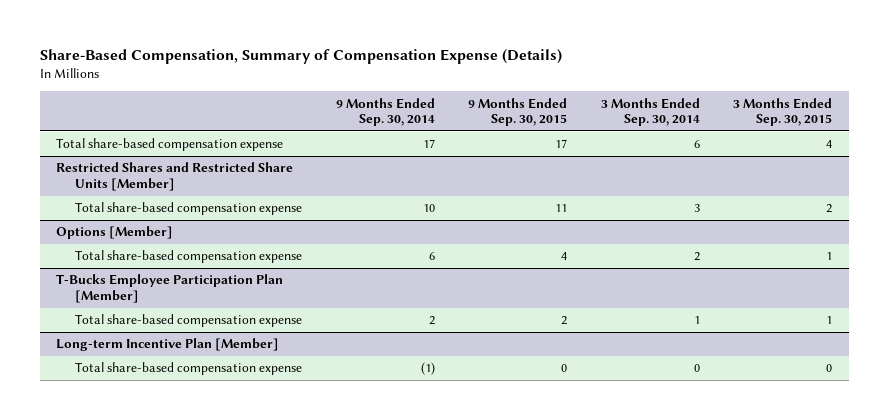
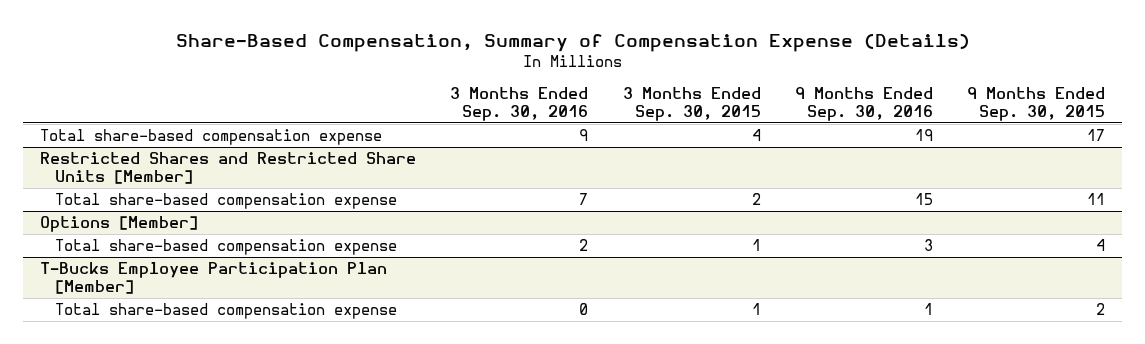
- | 9 Months Ended Sep. 30, 2014 | 9 Months Ended Sep. 30, 2015 | 3 Months Ended Sep. 30, 2014 | 3 Months Ended Sep. 30, 2015
+ | 3 Months Ended Sep. 30, 2016 | 3 Months Ended Sep. 30, 2015 | 9 Months Ended Sep. 30, 2016 | 9 Months Ended Sep. 30, 2015
- Long-term Incentive Plan [Member]
- Total share-based compensation expense | (1) | 0 | 0 | 0

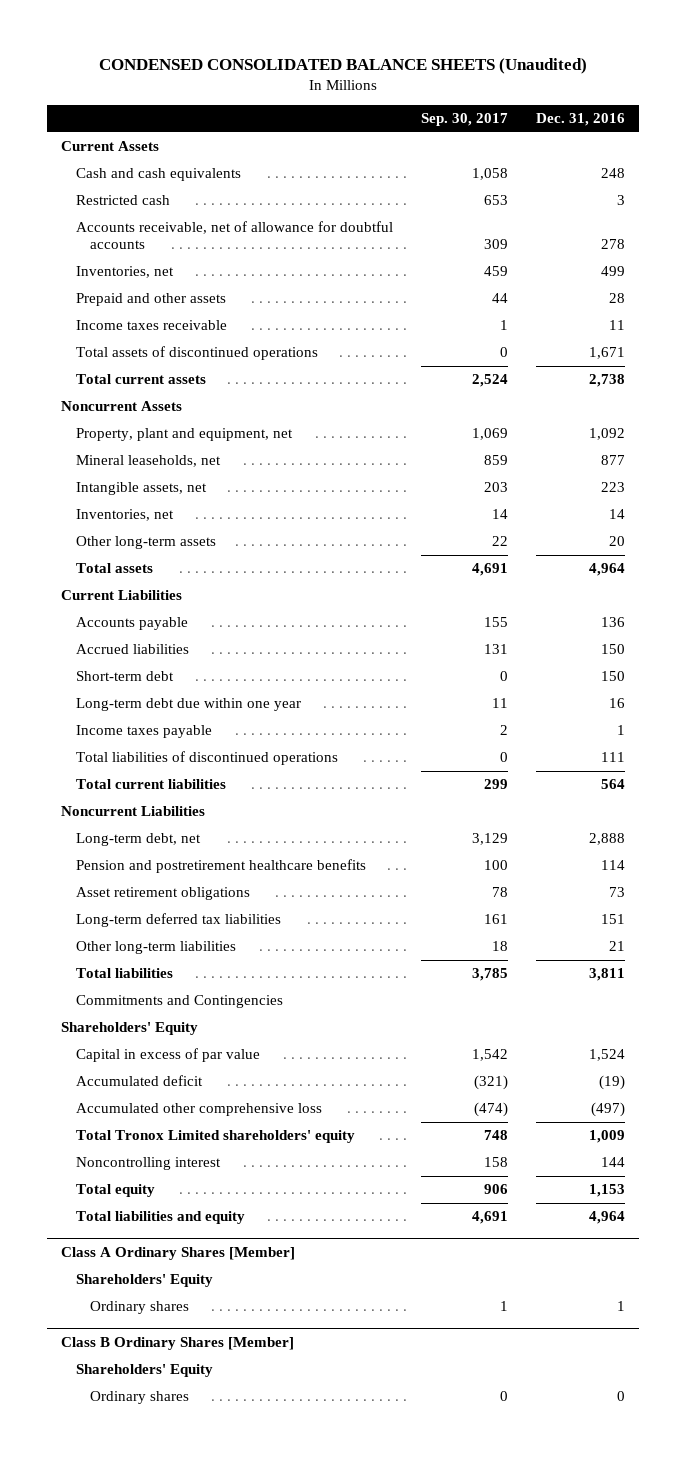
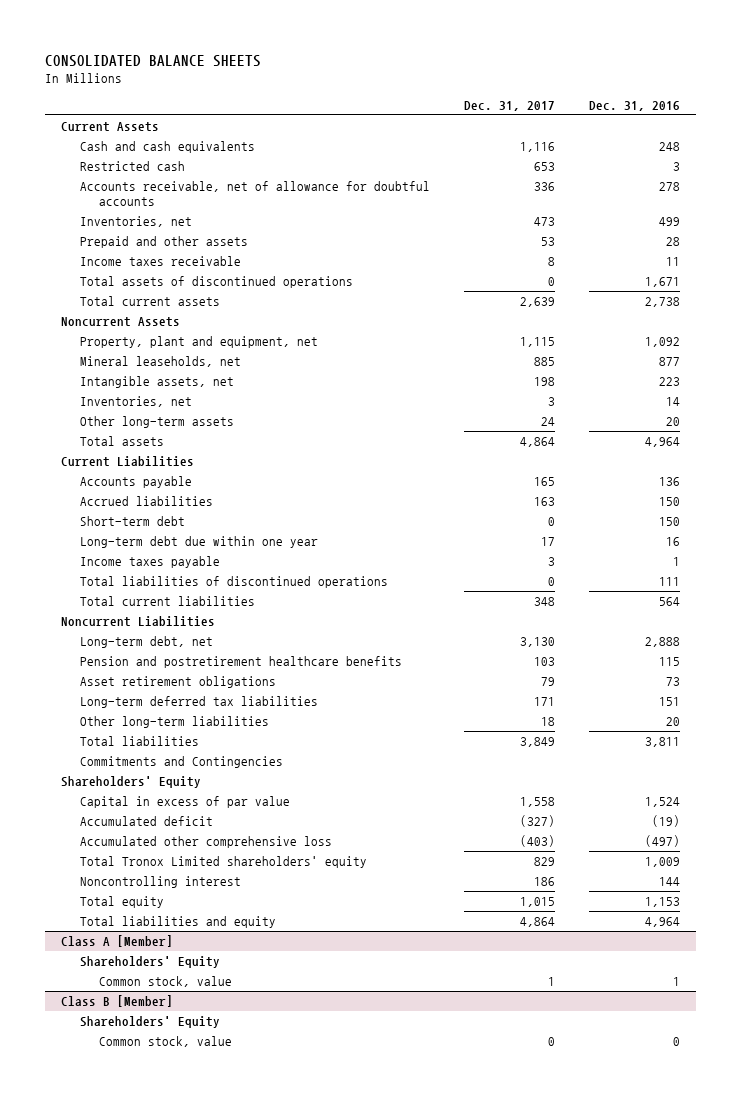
- CONDENSED CONSOLIDATED BALANCE SHEETS (Unaudited)
+ CONSOLIDATED BALANCE SHEETS
- | Sep. 30, 2017 | Dec. 31, 2016
+ | Dec. 31, 2017 | Dec. 31, 2016
- Pension and postretirement healthcare benefits | 100 | 114
+ Pension and postretirement healthcare benefits | 103 | 115
- Other long-term liabilities | 18 | 21
+ Other long-term liabilities | 18 | 20
- Class A Ordinary Shares [Member]
+ Class A [Member]
- Ordinary shares | 1 | 1
- Class B Ordinary Shares [Member]
+ Common stock, value | 1 | 1
+ Class B [Member]
- Ordinary shares | 0 | 0
+ Common stock, value | 0 | 0

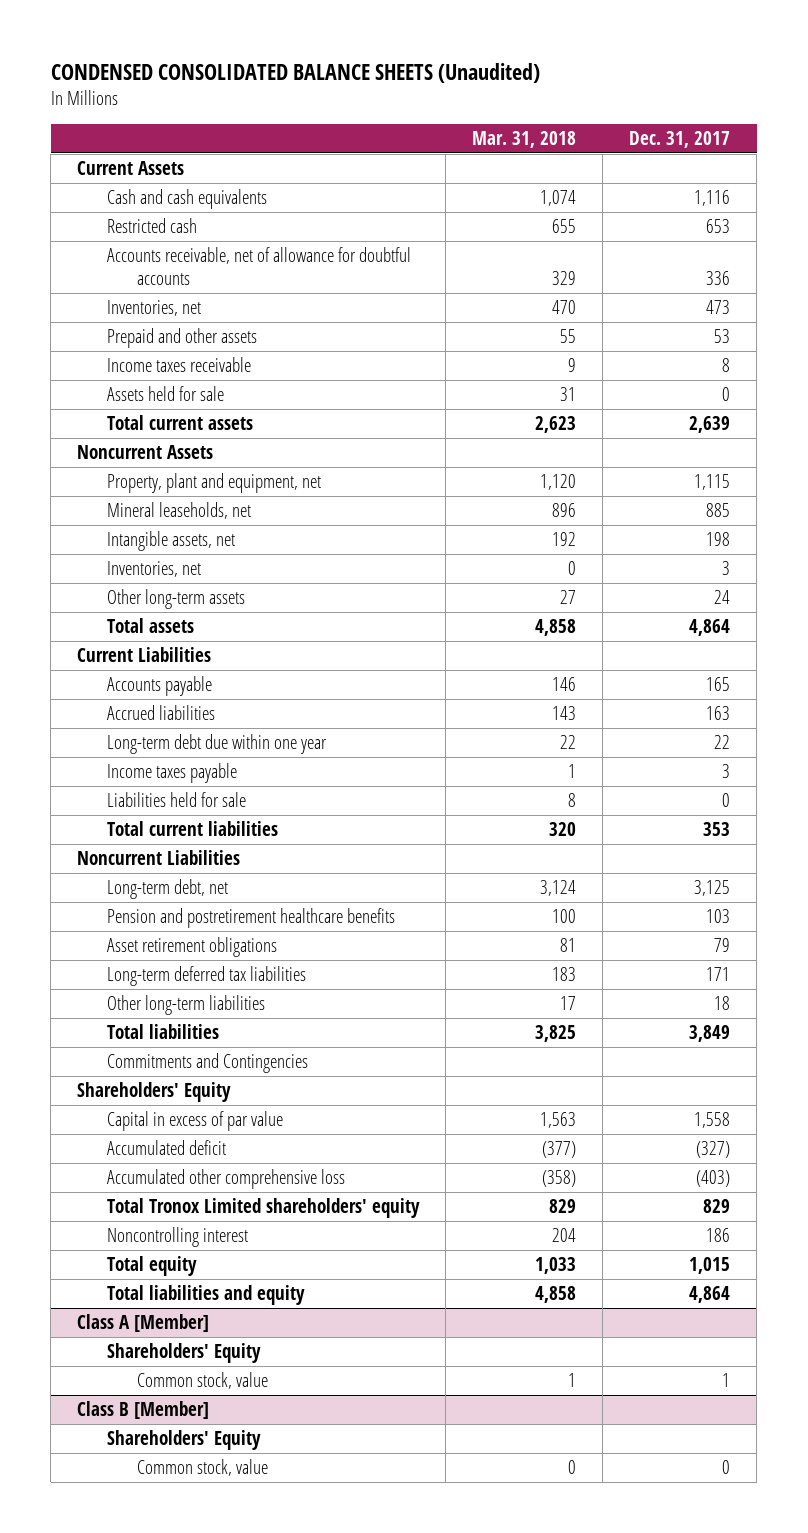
- CONSOLIDATED BALANCE SHEETS
+ CONDENSED CONSOLIDATED BALANCE SHEETS (Unaudited)
- | Dec. 31, 2017 | Dec. 31, 2016
+ | Mar. 31, 2018 | Dec. 31, 2017
- Total assets of discontinued operations | 0 | 1,671
+ Assets held for sale | 31 | 0
- Short-term debt | 0 | 150
- Long-term debt due within one year | 17 | 16
+ Long-term debt due within one year | 22 | 22
- Total liabilities of discontinued operations | 0 | 111
- Total current liabilities | 348 | 564
+ Liabilities held for sale | 8 | 0
+ Total current liabilities | 320 | 353
- Long-term debt, net | 3,130 | 2,888
+ Long-term debt, net | 3,124 | 3,125

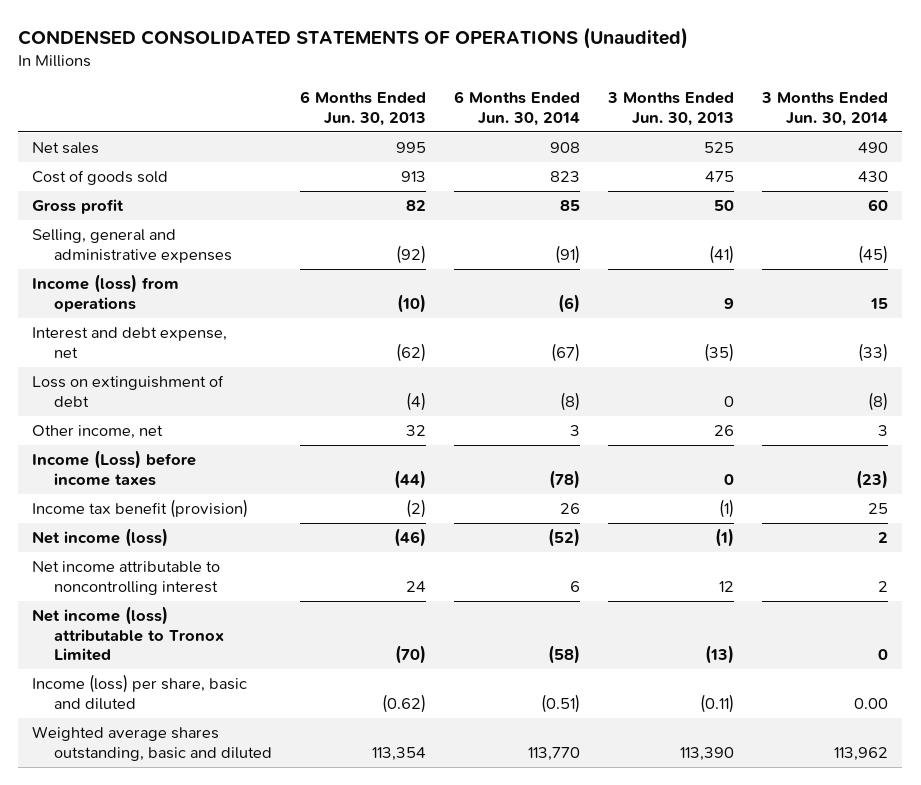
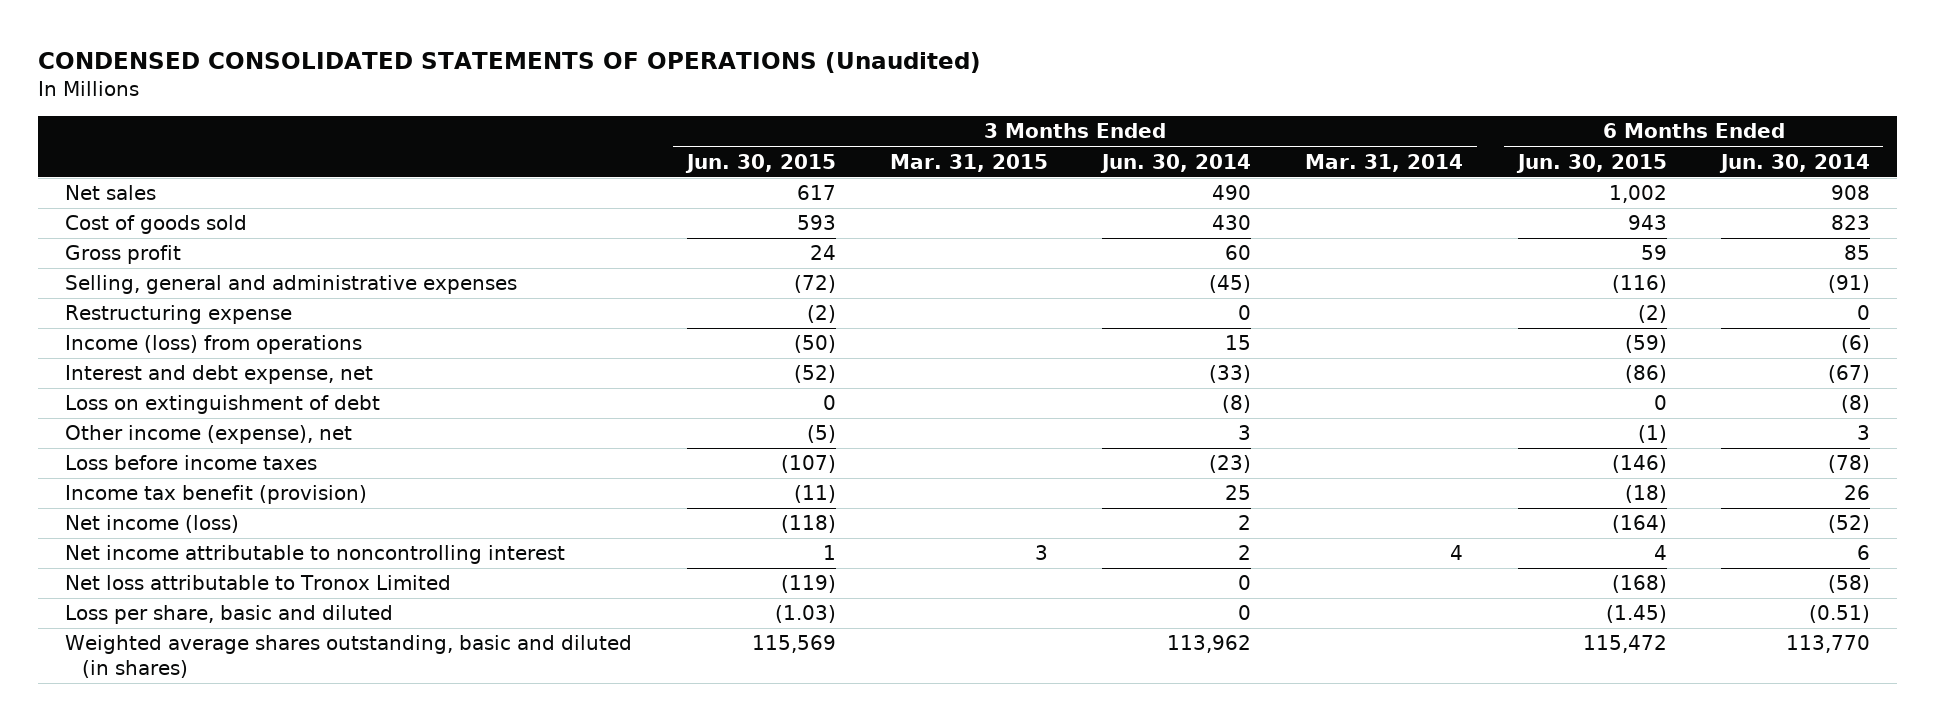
- | 6 Months Ended Jun. 30, 2013 | 6 Months Ended Jun. 30, 2014 | 3 Months Ended Jun. 30, 2013 | 3 Months Ended Jun. 30, 2014
+ | 3 Months Ended Jun. 30, 2015 | 3 Months Ended Mar. 31, 2015 | 3 Months Ended Jun. 30, 2014 | 3 Months Ended Mar. 31, 2014 | 6 Months Ended Jun. 30, 2015 | 6 Months Ended Jun. 30, 2014
+ Restructuring expense | (2) | | 0 | | (2) | 0
- Other income, net | 32 | 3 | 26 | 3
- Income (Loss) before income taxes | (44) | (78) | 0 | (23)
+ Other income (expense), net | (5) | | 3 | | (1) | 3
+ Loss before income taxes | (107) | | (23) | | (146) | (78)
- Net income (loss) attributable to Tronox Limited | (70) | (58) | (13) | 0
- Income (loss) per share, basic and diluted | (0.62) | (0.51) | (0.11) | 0.00
- Weighted average shares outstanding, basic and diluted | 113,354 | 113,770 | 113,390 | 113,962
+ Net loss attributable to Tronox Limited | (119) | | 0 | | (168) | (58)
+ Loss per share, basic and diluted | (1.03) | | 0 | | (1.45) | (0.51)
+ Weighted average shares outstanding, basic and diluted (in shares) | 115,569 | | 113,962 | | 115,472 | 113,770

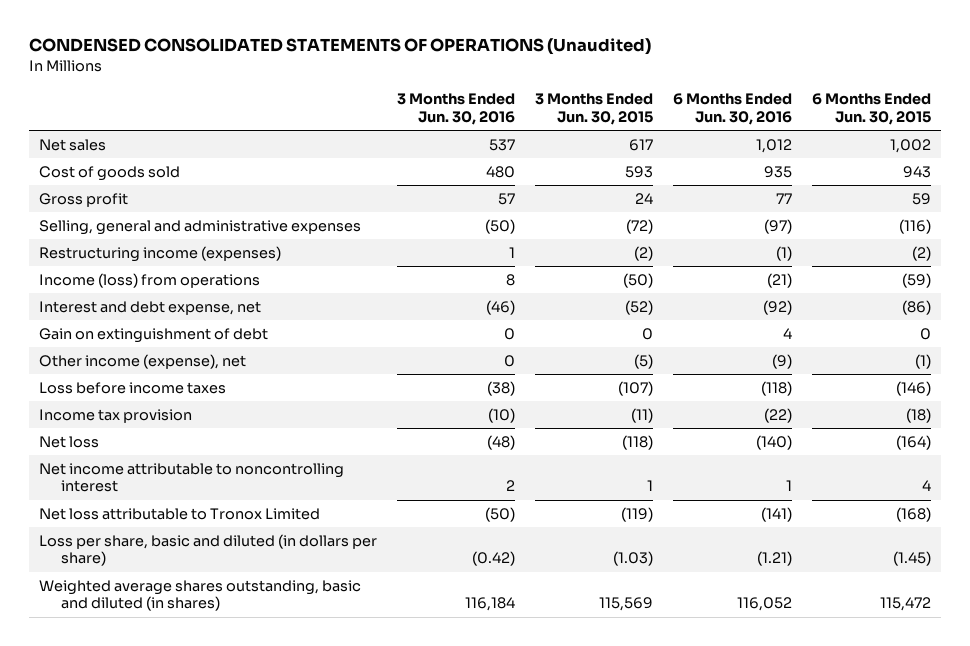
- | 3 Months Ended Jun. 30, 2015 | 3 Months Ended Mar. 31, 2015 | 3 Months Ended Jun. 30, 2014 | 3 Months Ended Mar. 31, 2014 | 6 Months Ended Jun. 30, 2015 | 6 Months Ended Jun. 30, 2014
+ | 3 Months Ended Jun. 30, 2016 | 3 Months Ended Jun. 30, 2015 | 6 Months Ended Jun. 30, 2016 | 6 Months Ended Jun. 30, 2015
- Restructuring expense | (2) | | 0 | | (2) | 0
+ Restructuring income (expenses) | 1 | (2) | (1) | (2)
- Loss on extinguishment of debt | 0 | | (8) | | 0 | (8)
+ Gain on extinguishment of debt | 0 | 0 | 4 | 0
- Income tax benefit (provision) | (11) | | 25 | | (18) | 26
- Net income (loss) | (118) | | 2 | | (164) | (52)
+ Income tax provision | (10) | (11) | (22) | (18)
+ Net loss | (48) | (118) | (140) | (164)
- Loss per share, basic and diluted | (1.03) | | 0 | | (1.45) | (0.51)
+ Loss per share, basic and diluted (in dollars per share) | (0.42) | (1.03) | (1.21) | (1.45)

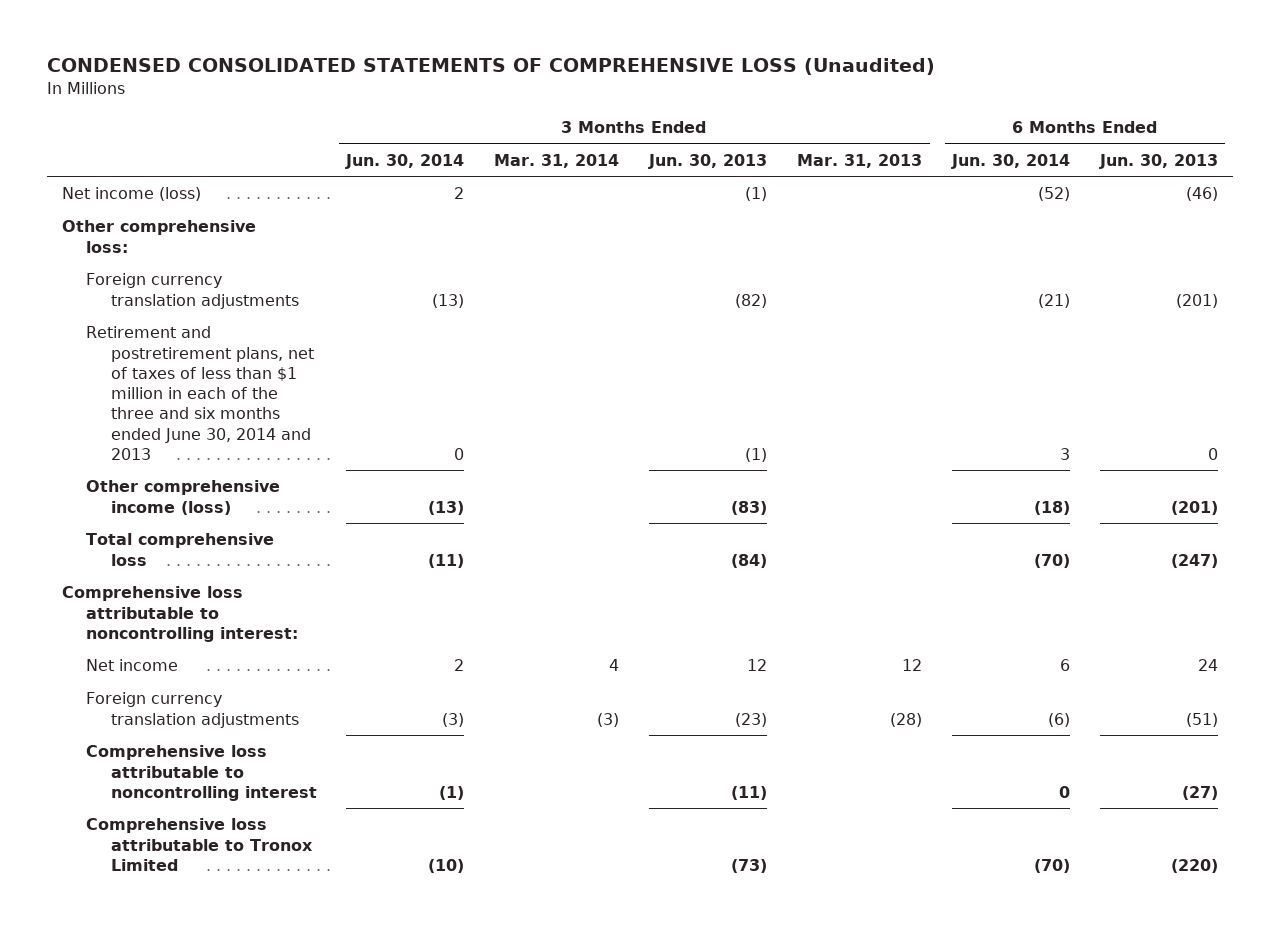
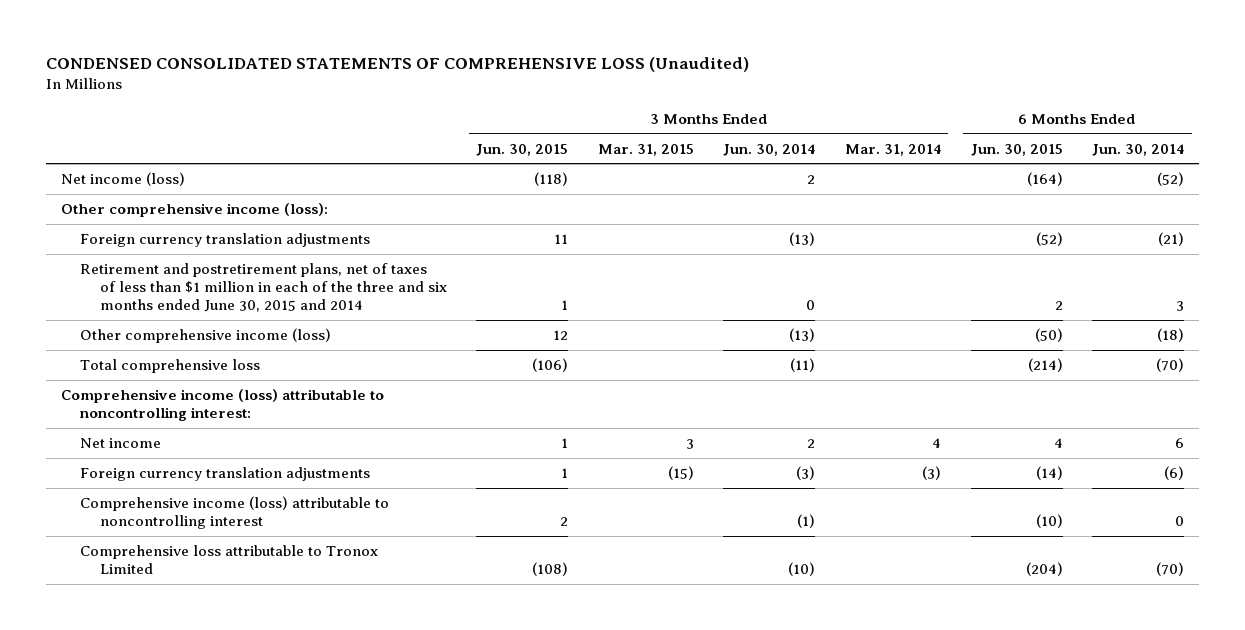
- | 3 Months Ended Jun. 30, 2014 | 3 Months Ended Mar. 31, 2014 | 3 Months Ended Jun. 30, 2013 | 3 Months Ended Mar. 31, 2013 | 6 Months Ended Jun. 30, 2014 | 6 Months Ended Jun. 30, 2013
+ | 3 Months Ended Jun. 30, 2015 | 3 Months Ended Mar. 31, 2015 | 3 Months Ended Jun. 30, 2014 | 3 Months Ended Mar. 31, 2014 | 6 Months Ended Jun. 30, 2015 | 6 Months Ended Jun. 30, 2014
- Other comprehensive loss:
+ Other comprehensive income (loss):
- Retirement and postretirement plans, net of taxes of less than $1 million in each of the three and six months ended June 30, 2014 and 2013 | 0 | | (1) | | 3 | 0
+ Retirement and postretirement plans, net of taxes of less than $1 million in each of the three and six months ended June 30, 2015 and 2014 | 1 | | 0 | | 2 | 3
- Comprehensive loss attributable to noncontrolling interest:
+ Comprehensive income (loss) attributable to noncontrolling interest:
- Comprehensive loss attributable to noncontrolling interest | (1) | | (11) | | 0 | (27)
+ Comprehensive income (loss) attributable to noncontrolling interest | 2 | | (1) | | (10) | 0

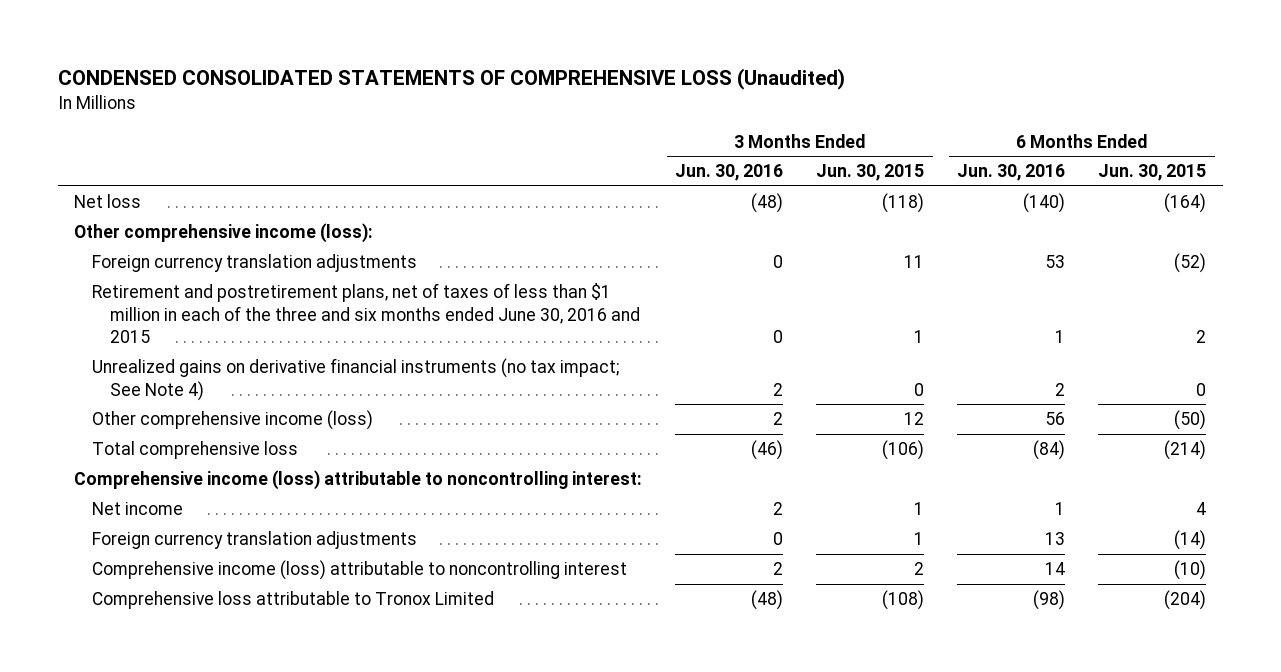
- | 3 Months Ended Jun. 30, 2015 | 3 Months Ended Mar. 31, 2015 | 3 Months Ended Jun. 30, 2014 | 3 Months Ended Mar. 31, 2014 | 6 Months Ended Jun. 30, 2015 | 6 Months Ended Jun. 30, 2014
+ | 3 Months Ended Jun. 30, 2016 | 3 Months Ended Jun. 30, 2015 | 6 Months Ended Jun. 30, 2016 | 6 Months Ended Jun. 30, 2015
- Net income (loss) | (118) | | 2 | | (164) | (52)
+ Net loss | (48) | (118) | (140) | (164)
- Retirement and postretirement plans, net of taxes of less than $1 million in each of the three and six months ended June 30, 2015 and 2014 | 1 | | 0 | | 2 | 3
+ Retirement and postretirement plans, net of taxes of less than $1 million in each of the three and six months ended June 30, 2016 and 2015 | 0 | 1 | 1 | 2
+ Unrealized gains on derivative financial instruments (no tax impact; See Note 4) | 2 | 0 | 2 | 0

